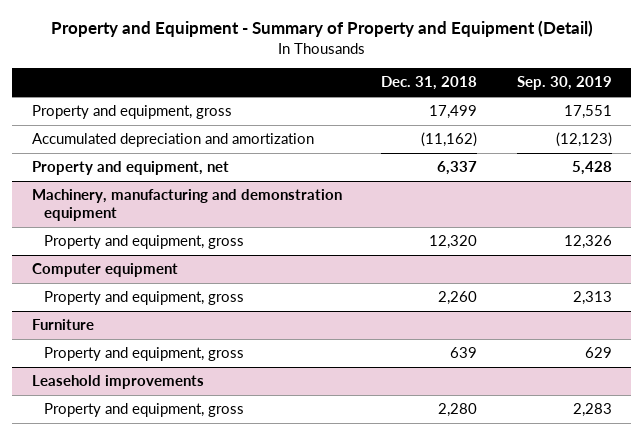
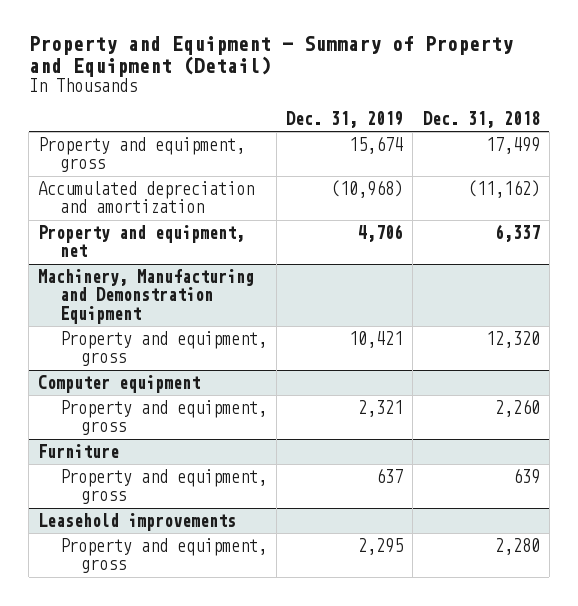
- | Dec. 31, 2018 | Sep. 30, 2019
+ | Dec. 31, 2019 | Dec. 31, 2018
- Machinery, manufacturing and demonstration equipment
+ Machinery, Manufacturing and Demonstration Equipment

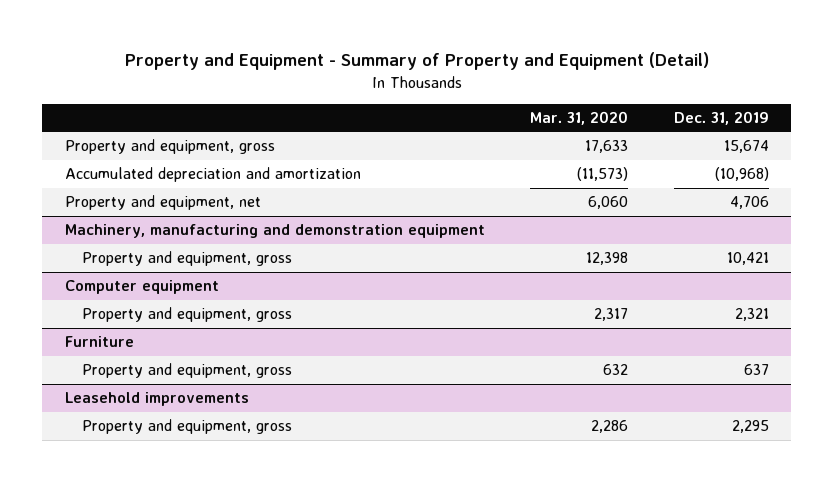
- | Dec. 31, 2019 | Dec. 31, 2018
+ | Mar. 31, 2020 | Dec. 31, 2019
- Machinery, Manufacturing and Demonstration Equipment
+ Machinery, manufacturing and demonstration equipment

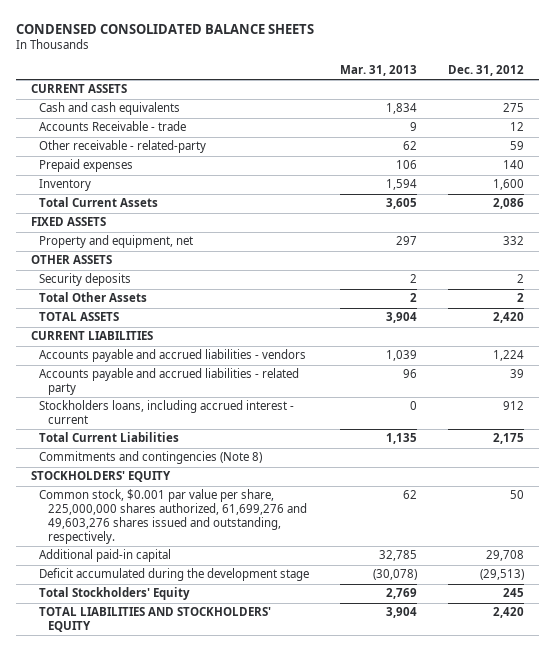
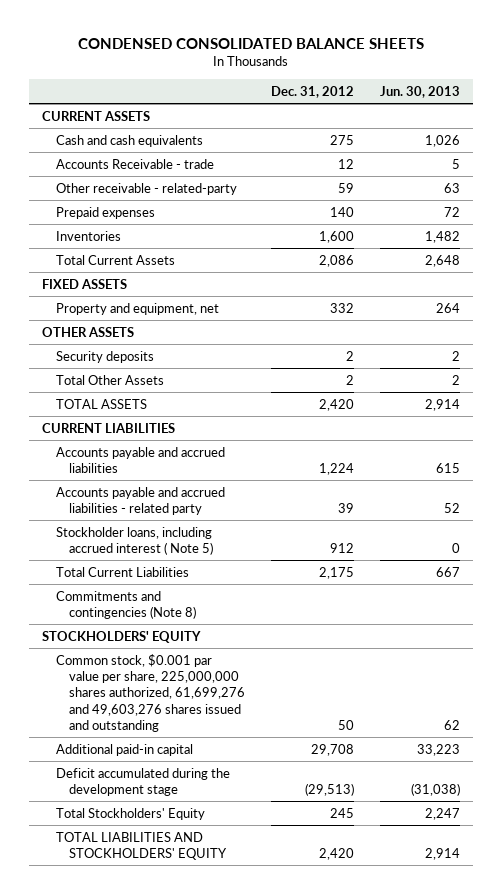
- | Mar. 31, 2013 | Dec. 31, 2012
+ | Dec. 31, 2012 | Jun. 30, 2013
- Inventory | 1,594 | 1,600
+ Inventories | 1,600 | 1,482
- Accounts payable and accrued liabilities - vendors | 1,039 | 1,224
+ Accounts payable and accrued liabilities | 1,224 | 615
- Stockholders loans, including accrued interest - current | 0 | 912
+ Stockholder loans, including accrued interest ( Note 5) | 912 | 0
- Common stock, $0.001 par value per share, 225,000,000 shares authorized, 61,699,276 and 49,603,276 shares issued and outstanding, respectively. | 62 | 50
+ Common stock, $0.001 par value per share, 225,000,000 shares authorized, 61,699,276 and 49,603,276 shares issued and outstanding | 50 | 62

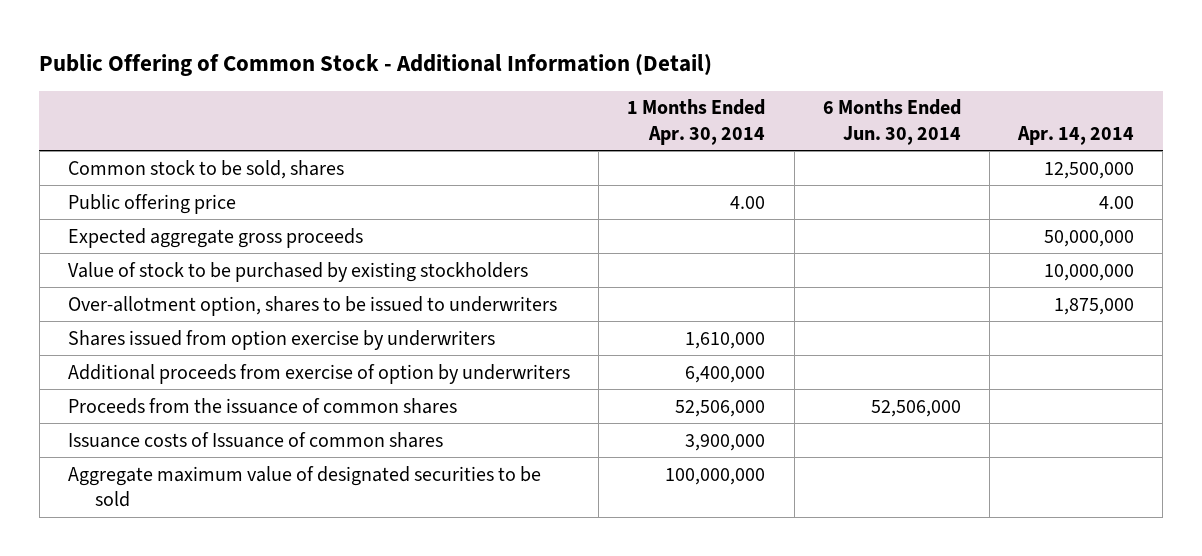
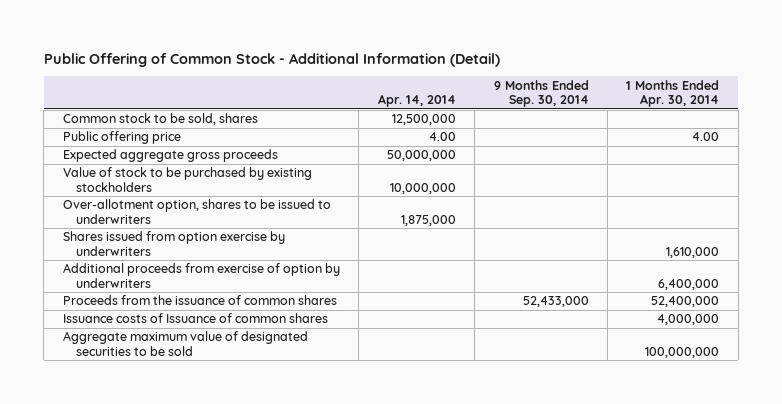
- | 1 Months Ended Apr. 30, 2014 | 6 Months Ended Jun. 30, 2014 | Apr. 14, 2014
+ | Apr. 14, 2014 | 9 Months Ended Sep. 30, 2014 | 1 Months Ended Apr. 30, 2014
- Proceeds from the issuance of common shares | 52,506,000 | 52,506,000 |
- Issuance costs of Issuance of common shares | 3,900,000 | |
+ Proceeds from the issuance of common shares | | 52,433,000 | 52,400,000
+ Issuance costs of Issuance of common shares | | | 4,000,000

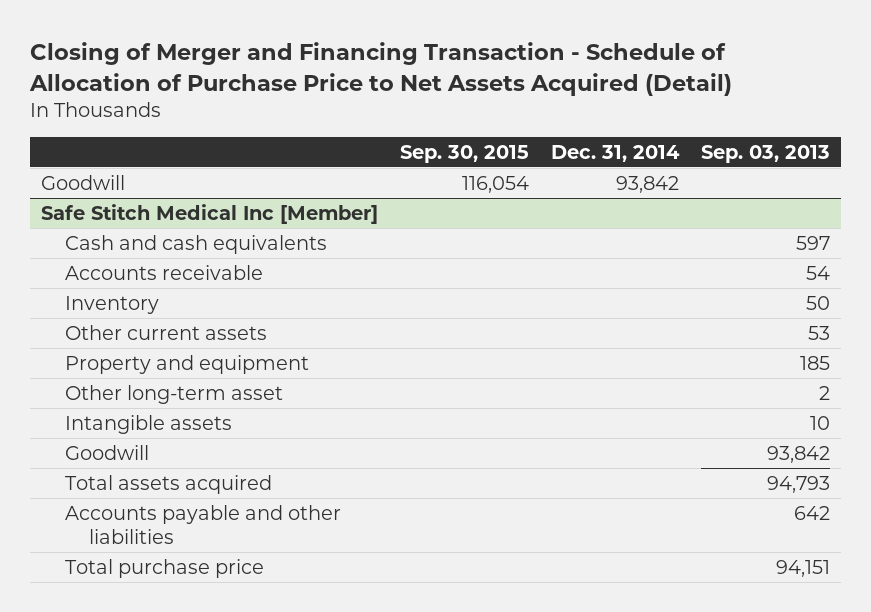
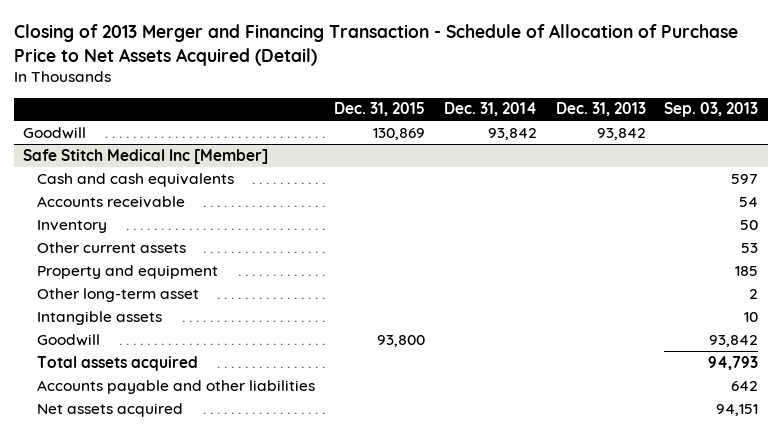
- Closing of Merger and Financing Transaction - Schedule of Allocation of Purchase Price to Net Assets Acquired (Detail)
+ Closing of 2013 Merger and Financing Transaction - Schedule of Allocation of Purchase Price to Net Assets Acquired (Detail)
- | Sep. 30, 2015 | Dec. 31, 2014 | Sep. 03, 2013
+ | Dec. 31, 2015 | Dec. 31, 2014 | Dec. 31, 2013 | Sep. 03, 2013
@ Safe Stitch Medical Inc [Member]
- Total purchase price | | | 94,151
+ Net assets acquired | | | | 94,151

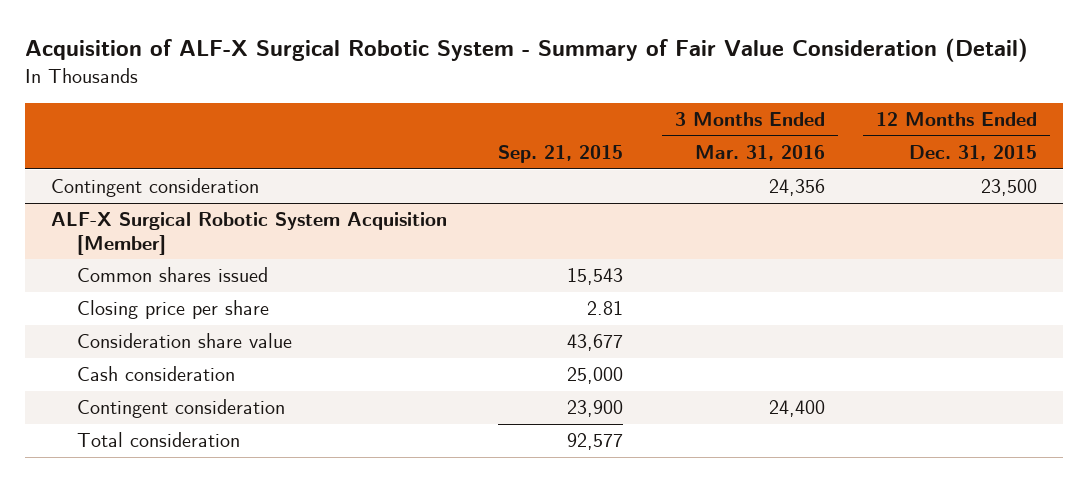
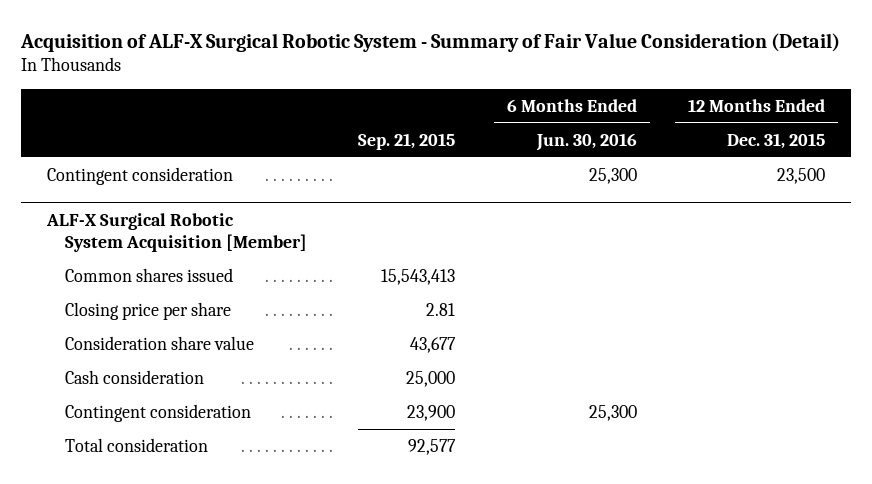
- | Sep. 21, 2015 | 3 Months Ended Mar. 31, 2016 | 12 Months Ended Dec. 31, 2015
+ | Sep. 21, 2015 | 6 Months Ended Jun. 30, 2016 | 12 Months Ended Dec. 31, 2015
@ ALF-X Surgical Robotic System Acquisition [Member]
- Common shares issued | 15,543 | |
+ Common shares issued | 15,543,413 | |

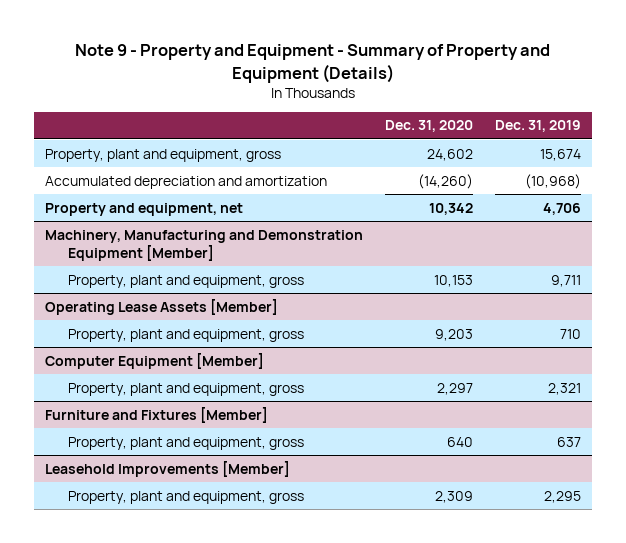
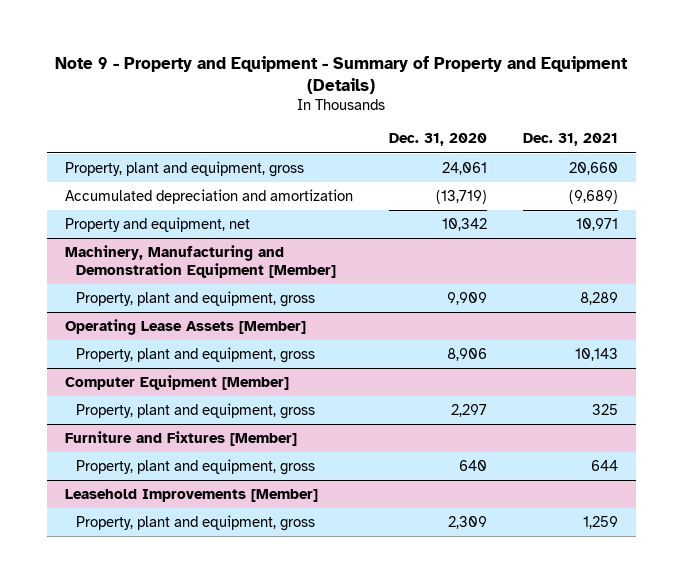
- | Dec. 31, 2020 | Dec. 31, 2019
+ | Dec. 31, 2020 | Dec. 31, 2021
- Property, plant and equipment, gross | 24,602 | 15,674
- Accumulated depreciation and amortization | (14,260) | (10,968)
+ Property, plant and equipment, gross | 24,061 | 20,660
+ Accumulated depreciation and amortization | (13,719) | (9,689)
@ Machinery, Manufacturing and Demonstration Equipment [Member]
- Property, plant and equipment, gross | 10,153 | 9,711
+ Property, plant and equipment, gross | 9,909 | 8,289
@ Operating Lease Assets [Member]
- Property, plant and equipment, gross | 9,203 | 710
+ Property, plant and equipment, gross | 8,906 | 10,143

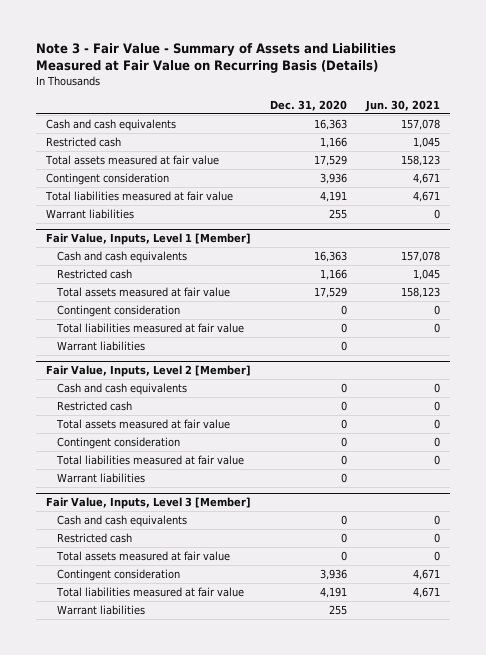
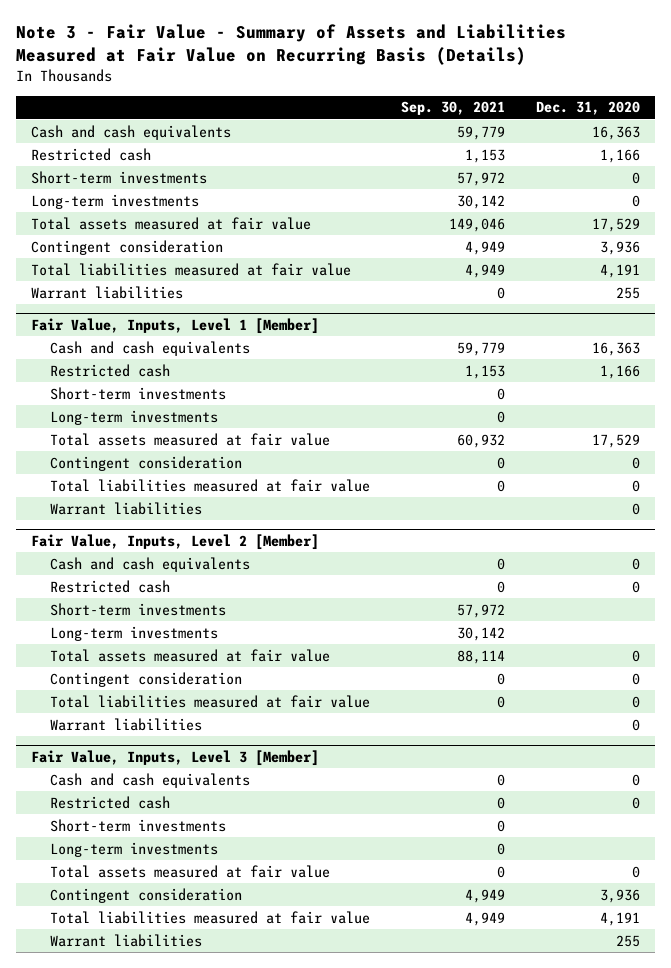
- | Dec. 31, 2020 | Jun. 30, 2021
+ | Sep. 30, 2021 | Dec. 31, 2020
+ Short-term investments | 57,972 | 0
+ Long-term investments | 30,142 | 0
@ Fair Value, Inputs, Level 1 [Member]
+ Short-term investments | 0 |
+ Long-term investments | 0 |
@ Fair Value, Inputs, Level 2 [Member]
+ Short-term investments | 57,972 |
+ Long-term investments | 30,142 |
@ Fair Value, Inputs, Level 3 [Member]
+ Short-term investments | 0 |
+ Long-term investments | 0 |

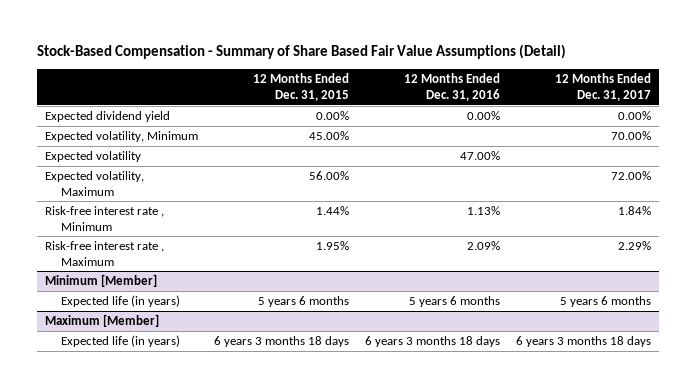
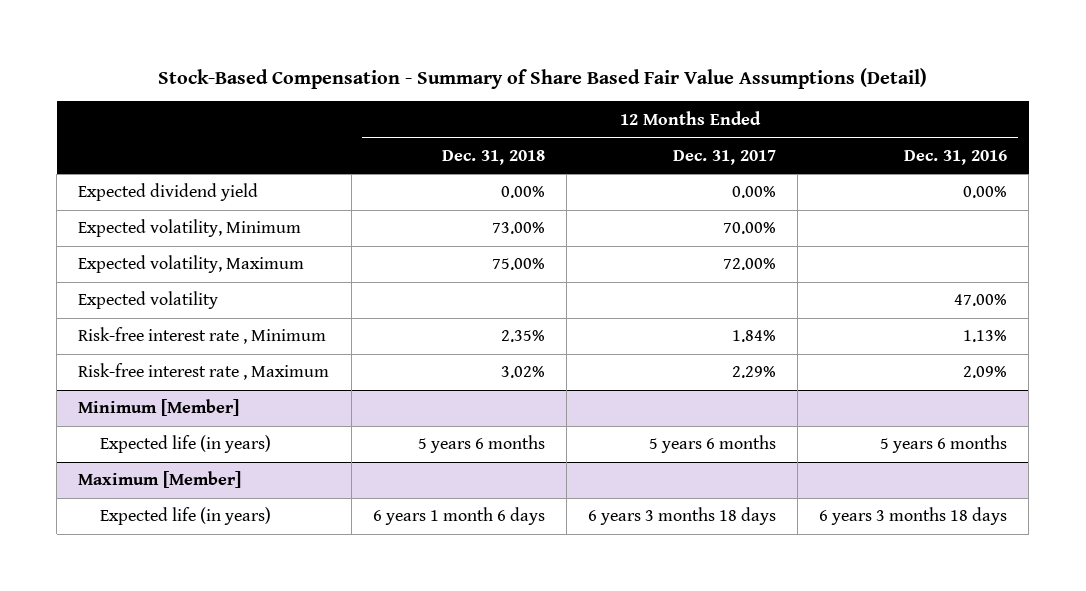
- | 12 Months Ended Dec. 31, 2015 | 12 Months Ended Dec. 31, 2016 | 12 Months Ended Dec. 31, 2017
+ | 12 Months Ended Dec. 31, 2018 | 12 Months Ended Dec. 31, 2017 | 12 Months Ended Dec. 31, 2016
moved down: Expected volatility | | | 47.00%

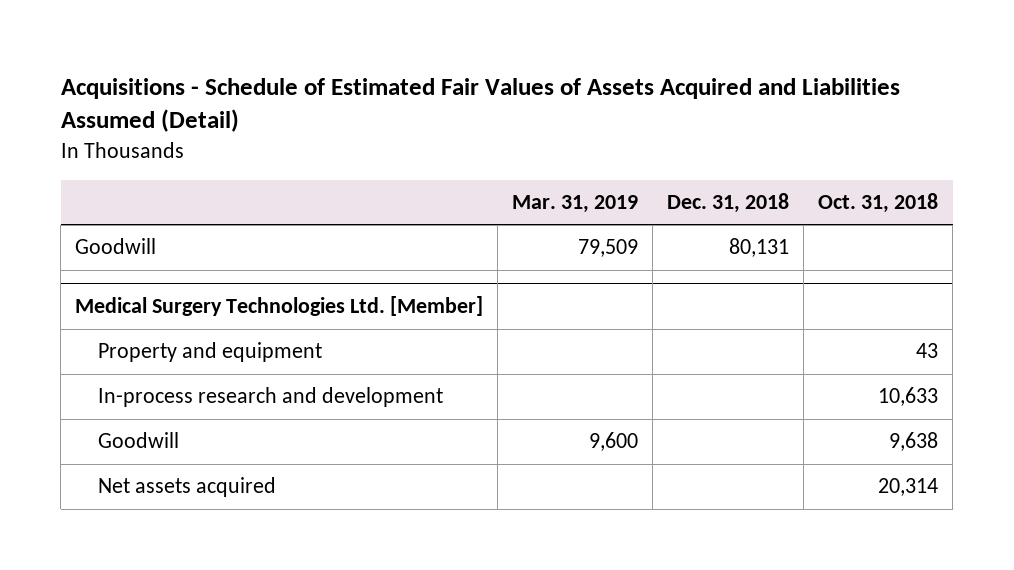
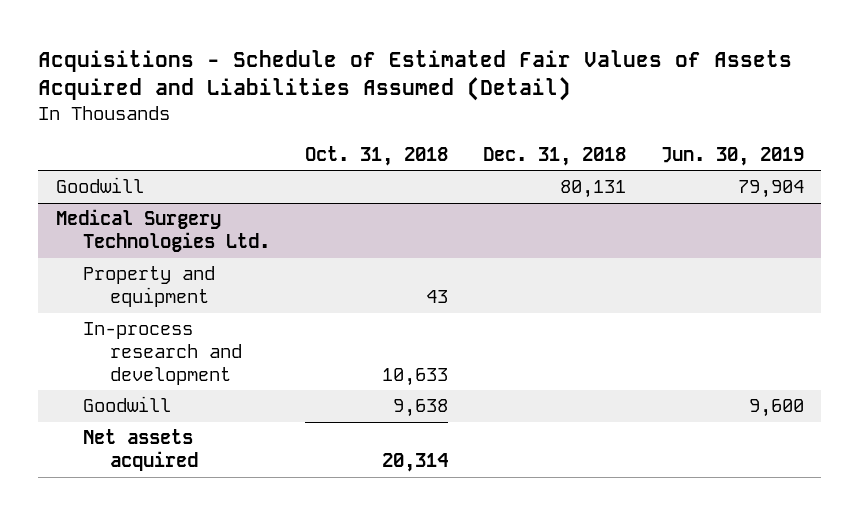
- | Mar. 31, 2019 | Dec. 31, 2018 | Oct. 31, 2018
+ | Oct. 31, 2018 | Dec. 31, 2018 | Jun. 30, 2019
- Medical Surgery Technologies Ltd. [Member]
+ Medical Surgery Technologies Ltd.

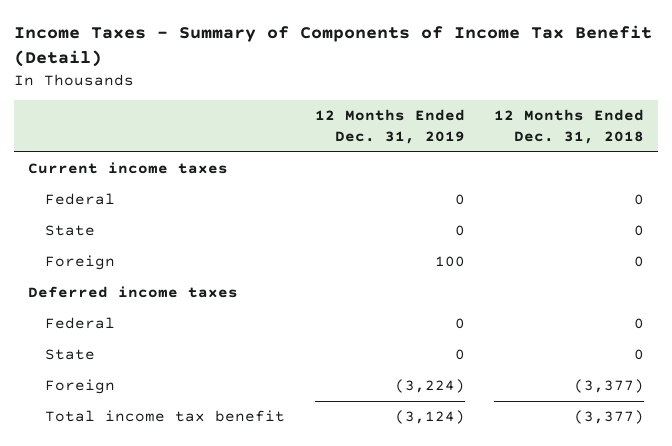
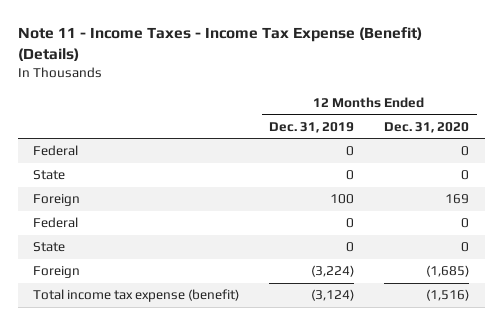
- Income Taxes - Summary of Components of Income Tax Benefit (Detail)
+ Note 11 - Income Taxes - Income Tax Expense (Benefit) (Details)
- | 12 Months Ended Dec. 31, 2019 | 12 Months Ended Dec. 31, 2018
+ | 12 Months Ended Dec. 31, 2019 | 12 Months Ended Dec. 31, 2020
- Current income taxes
- Deferred income taxes
- Total income tax benefit | (3,124) | (3,377)
+ Total income tax expense (benefit) | (3,124) | (1,516)

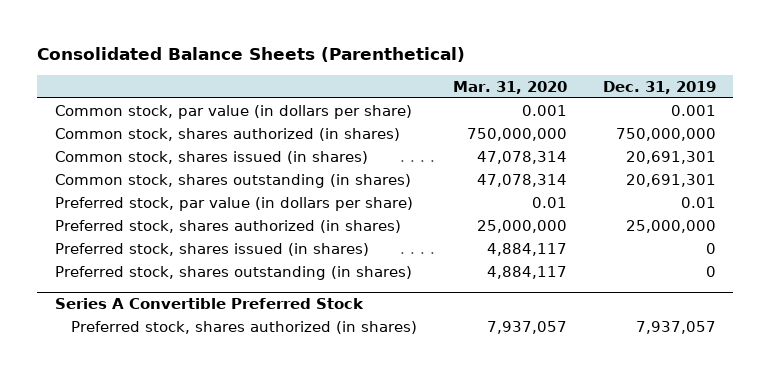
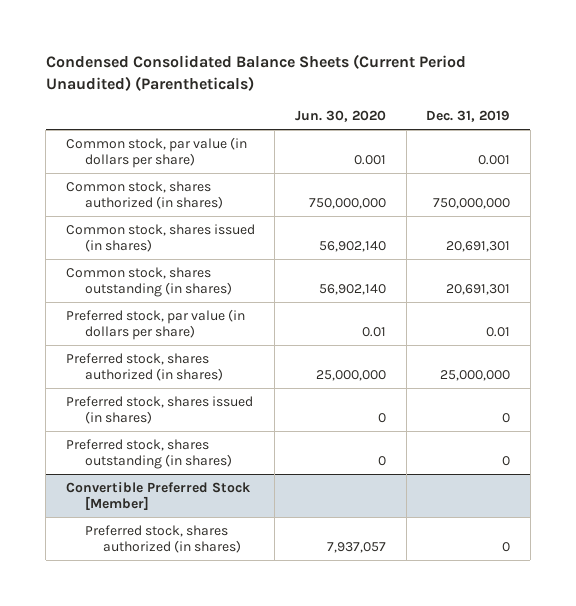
- Consolidated Balance Sheets (Parenthetical)
+ Condensed Consolidated Balance Sheets (Current Period Unaudited) (Parentheticals)
- | Mar. 31, 2020 | Dec. 31, 2019
+ | Jun. 30, 2020 | Dec. 31, 2019
- Series A Convertible Preferred Stock
- Preferred stock, shares authorized (in shares) | 7,937,057 | 7,937,057
+ Convertible Preferred Stock [Member]
+ Preferred stock, shares authorized (in shares) | 7,937,057 | 0

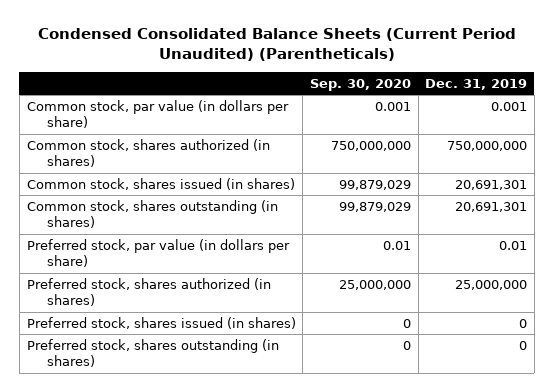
- | Jun. 30, 2020 | Dec. 31, 2019
+ | Sep. 30, 2020 | Dec. 31, 2019
- Convertible Preferred Stock [Member]
- Preferred stock, shares authorized (in shares) | 7,937,057 | 0

